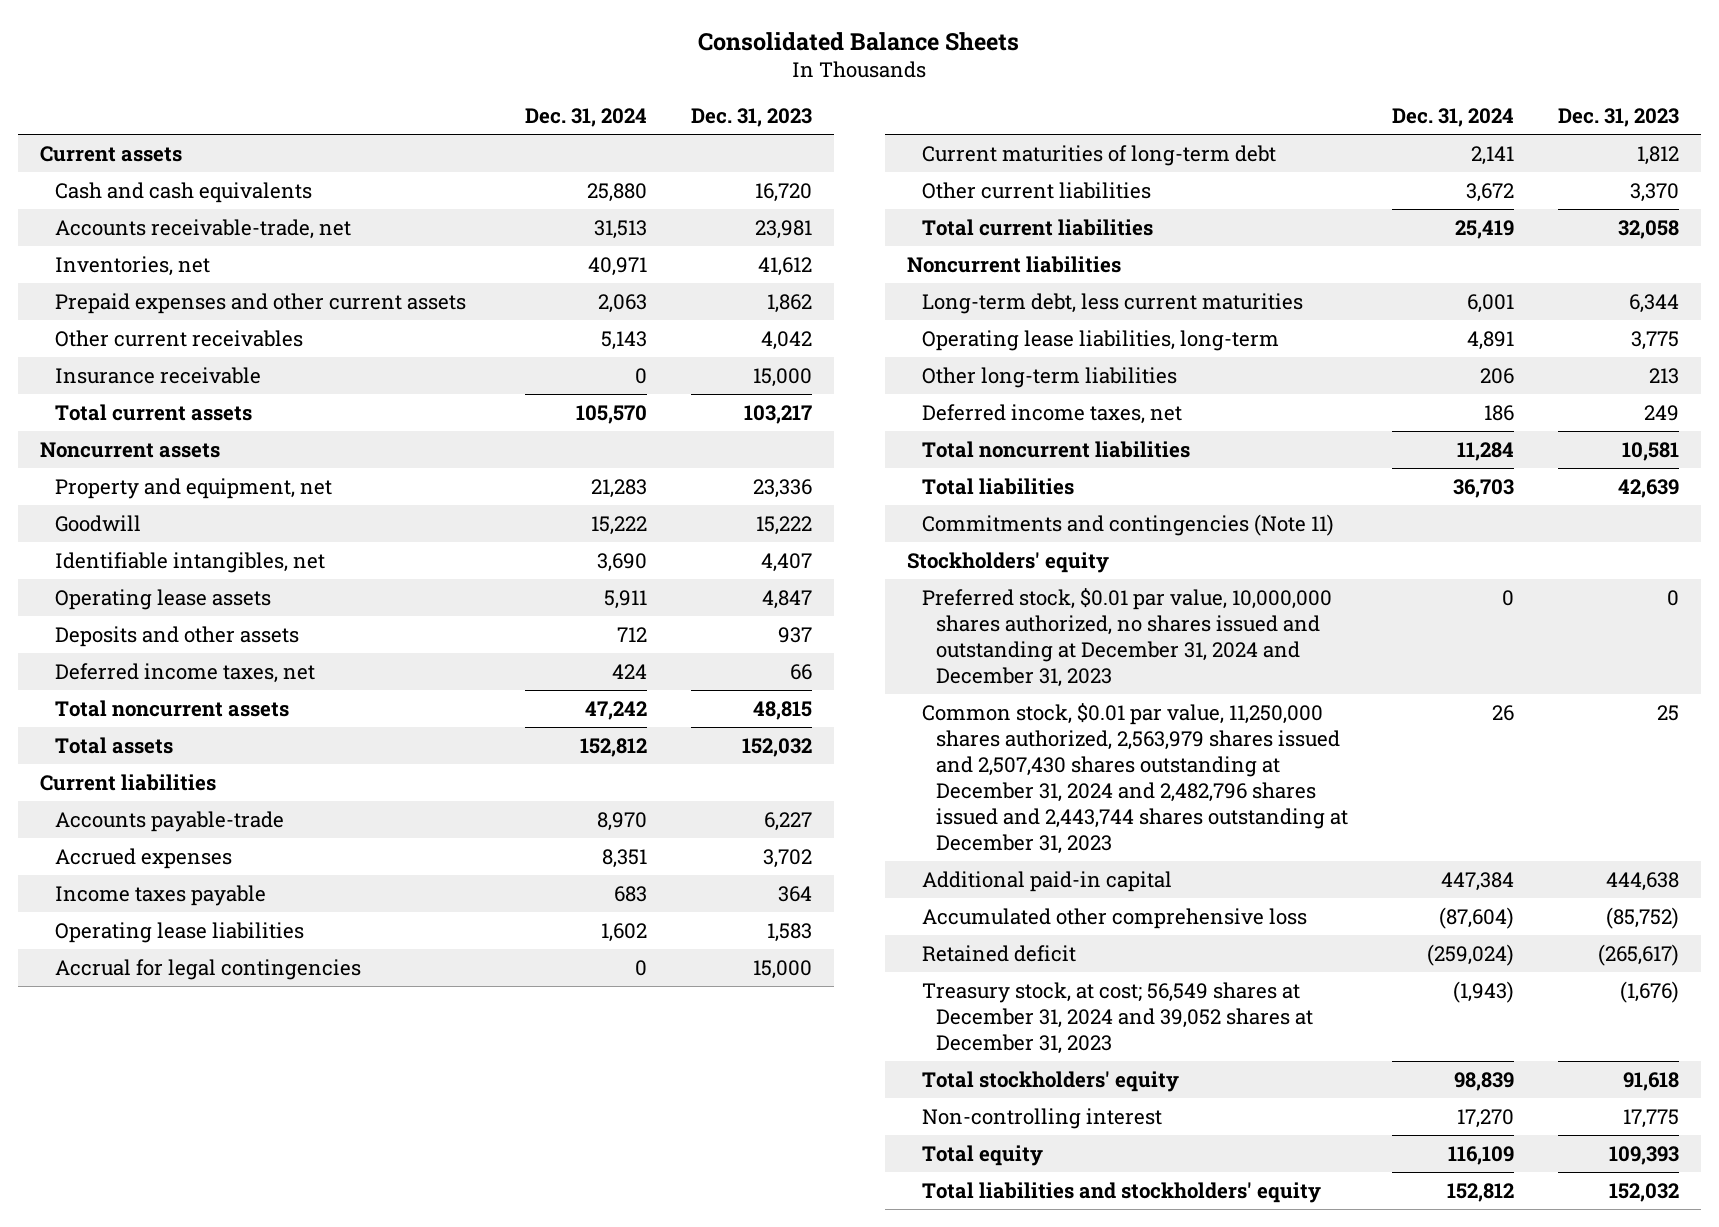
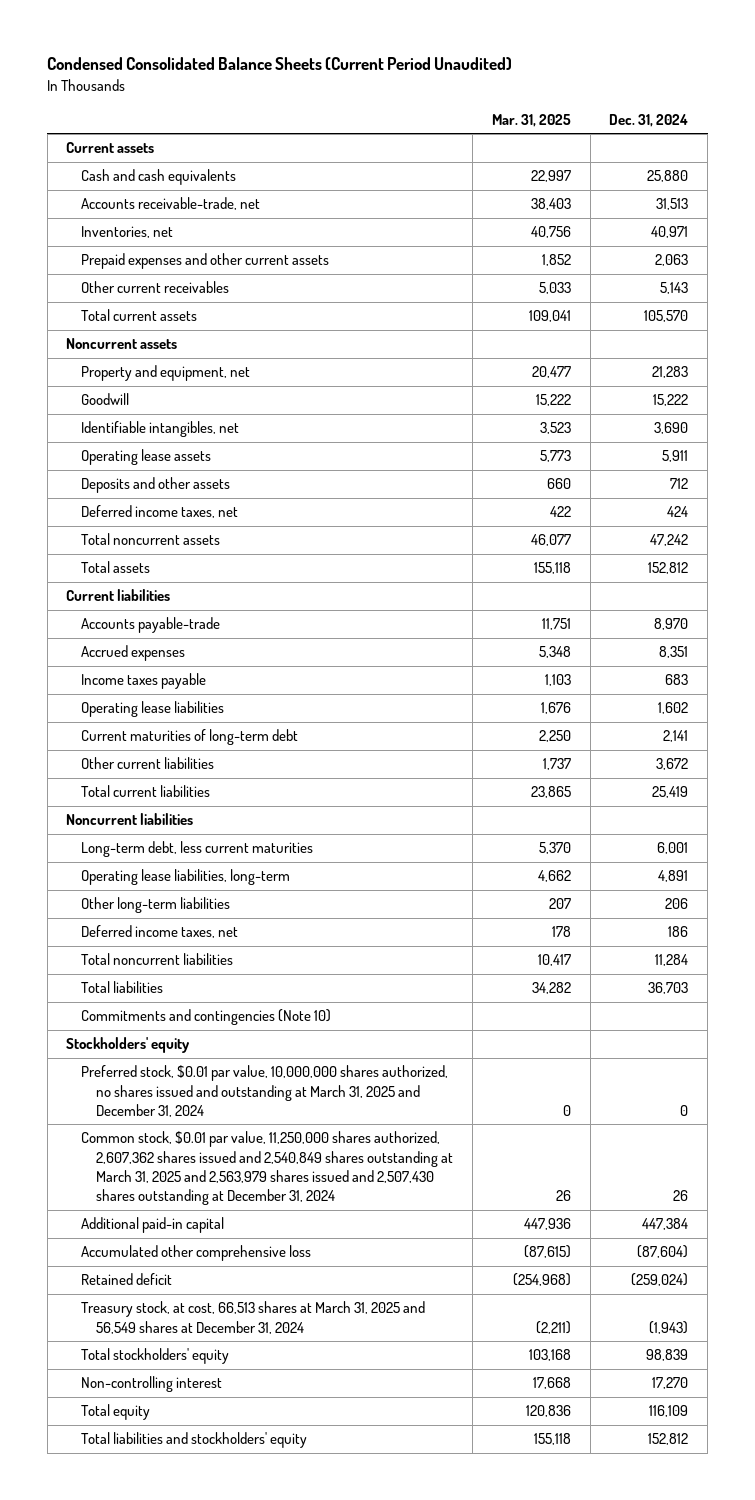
- Consolidated Balance Sheets
+ Condensed Consolidated Balance Sheets (Current Period Unaudited)
- | Dec. 31, 2024 | Dec. 31, 2023
+ | Mar. 31, 2025 | Dec. 31, 2024
- Insurance receivable | 0 | 15,000
- Accrual for legal contingencies | 0 | 15,000
- Commitments and contingencies (Note 11)
+ Commitments and contingencies (Note 10)
- Preferred stock, $0.01 par value, 10,000,000 shares authorized, no shares issued and outstanding at December 31, 2024 and December 31, 2023 | 0 | 0
- Common stock, $0.01 par value, 11,250,000 shares authorized, 2,563,979 shares issued and 2,507,430 shares outstanding at December 31, 2024 and 2,482,796 shares issued and 2,443,744 shares outstanding at December 31, 2023 | 26 | 25
+ Preferred stock, $0.01 par value, 10,000,000 shares authorized, no shares issued and outstanding at March 31, 2025 and December 31, 2024 | 0 | 0
+ Common stock, $0.01 par value, 11,250,000 shares authorized, 2,607,362 shares issued and 2,540,849 shares outstanding at March 31, 2025 and 2,563,979 shares issued and 2,507,430 shares outstanding at December 31, 2024 | 26 | 26
- Treasury stock, at cost; 56,549 shares at December 31, 2024 and 39,052 shares at December 31, 2023 | (1,943) | (1,676)
+ Treasury stock, at cost, 66,513 shares at March 31, 2025 and 56,549 shares at December 31, 2024 | (2,211) | (1,943)

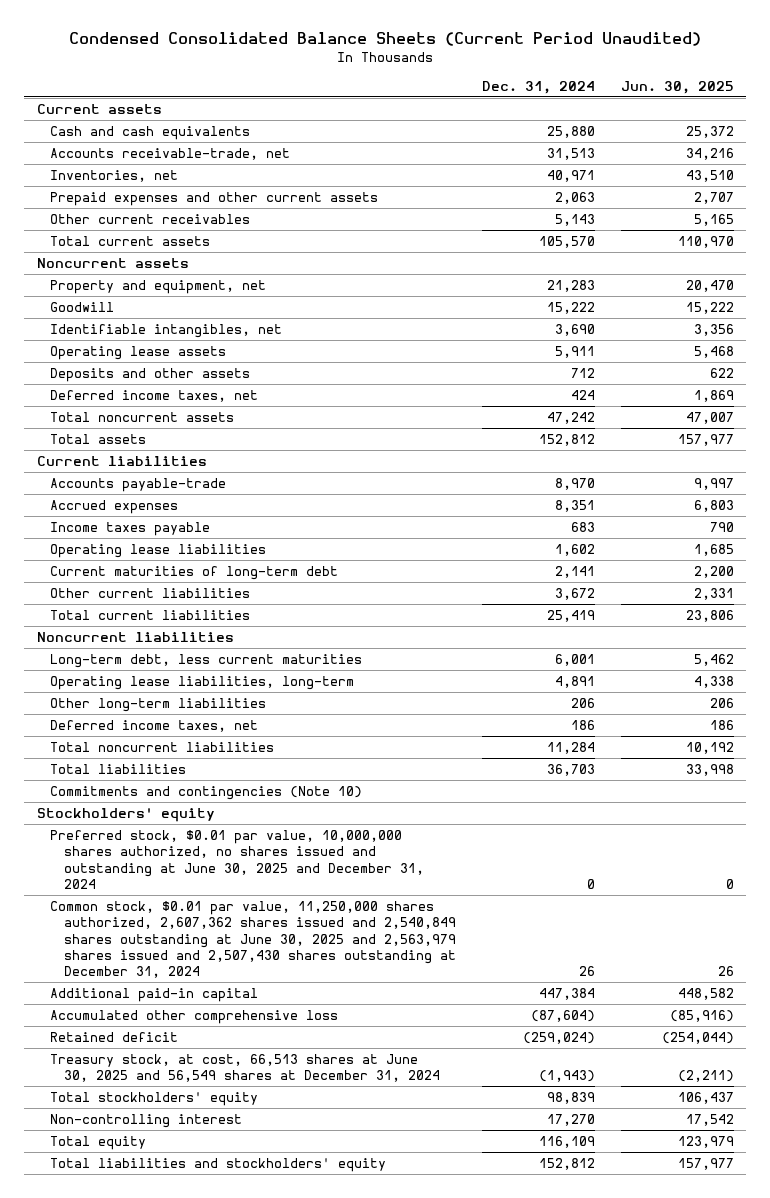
- | Mar. 31, 2025 | Dec. 31, 2024
+ | Dec. 31, 2024 | Jun. 30, 2025
- Preferred stock, $0.01 par value, 10,000,000 shares authorized, no shares issued and outstanding at March 31, 2025 and December 31, 2024 | 0 | 0
- Common stock, $0.01 par value, 11,250,000 shares authorized, 2,607,362 shares issued and 2,540,849 shares outstanding at March 31, 2025 and 2,563,979 shares issued and 2,507,430 shares outstanding at December 31, 2024 | 26 | 26
+ Preferred stock, $0.01 par value, 10,000,000 shares authorized, no shares issued and outstanding at June 30, 2025 and December 31, 2024 | 0 | 0
+ Common stock, $0.01 par value, 11,250,000 shares authorized, 2,607,362 shares issued and 2,540,849 shares outstanding at June 30, 2025 and 2,563,979 shares issued and 2,507,430 shares outstanding at December 31, 2024 | 26 | 26
- Treasury stock, at cost, 66,513 shares at March 31, 2025 and 56,549 shares at December 31, 2024 | (2,211) | (1,943)
+ Treasury stock, at cost, 66,513 shares at June 30, 2025 and 56,549 shares at December 31, 2024 | (1,943) | (2,211)

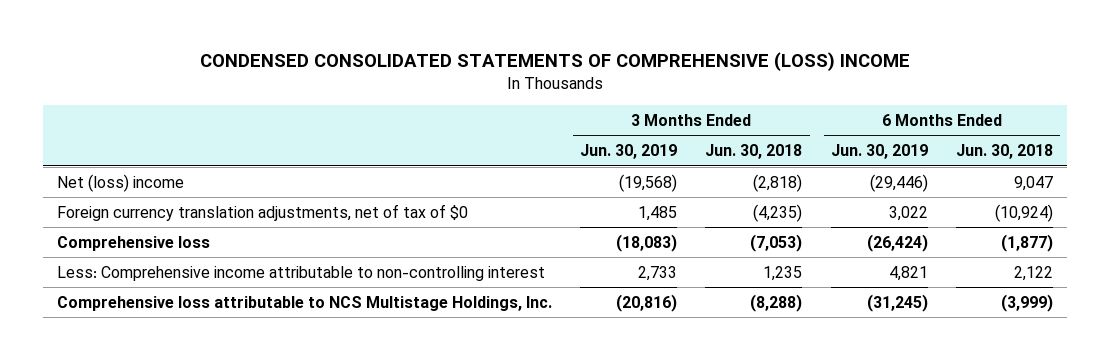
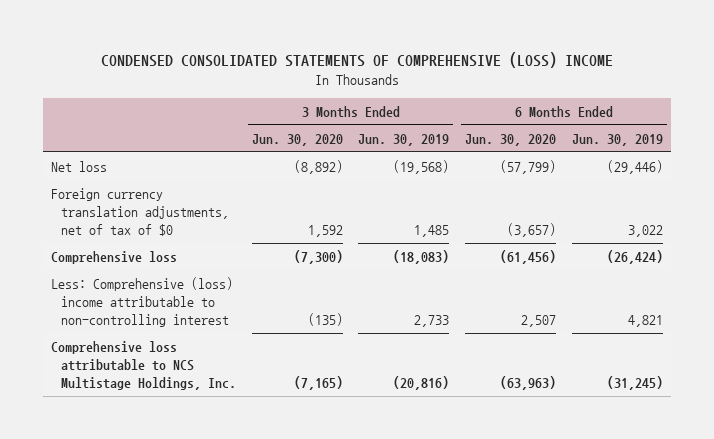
- | 3 Months Ended Jun. 30, 2019 | 3 Months Ended Jun. 30, 2018 | 6 Months Ended Jun. 30, 2019 | 6 Months Ended Jun. 30, 2018
+ | 3 Months Ended Jun. 30, 2020 | 3 Months Ended Jun. 30, 2019 | 6 Months Ended Jun. 30, 2020 | 6 Months Ended Jun. 30, 2019
- Net (loss) income | (19,568) | (2,818) | (29,446) | 9,047
+ Net loss | (8,892) | (19,568) | (57,799) | (29,446)
- Less: Comprehensive income attributable to non-controlling interest | 2,733 | 1,235 | 4,821 | 2,122
+ Less: Comprehensive (loss) income attributable to non-controlling interest | (135) | 2,733 | 2,507 | 4,821

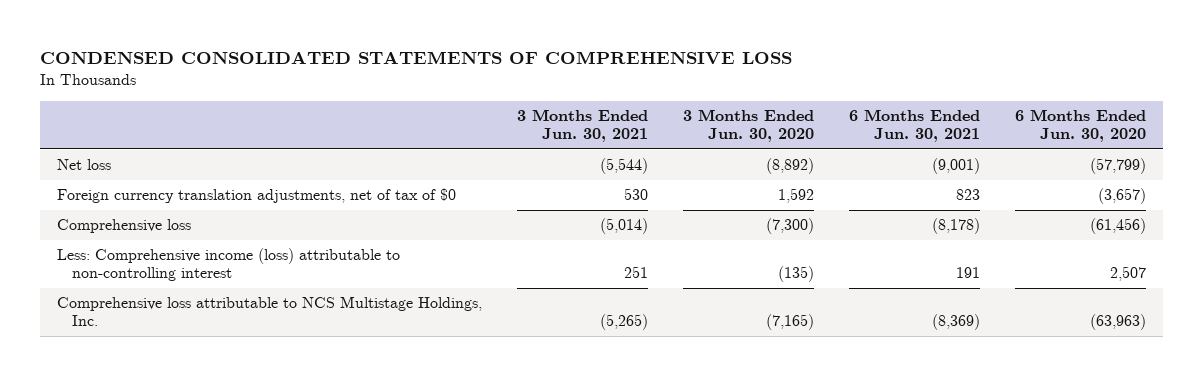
- CONDENSED CONSOLIDATED STATEMENTS OF COMPREHENSIVE (LOSS) INCOME
+ CONDENSED CONSOLIDATED STATEMENTS OF COMPREHENSIVE LOSS
- | 3 Months Ended Jun. 30, 2020 | 3 Months Ended Jun. 30, 2019 | 6 Months Ended Jun. 30, 2020 | 6 Months Ended Jun. 30, 2019
+ | 3 Months Ended Jun. 30, 2021 | 3 Months Ended Jun. 30, 2020 | 6 Months Ended Jun. 30, 2021 | 6 Months Ended Jun. 30, 2020
- Less: Comprehensive (loss) income attributable to non-controlling interest | (135) | 2,733 | 2,507 | 4,821
+ Less: Comprehensive income (loss) attributable to non-controlling interest | 251 | (135) | 191 | 2,507

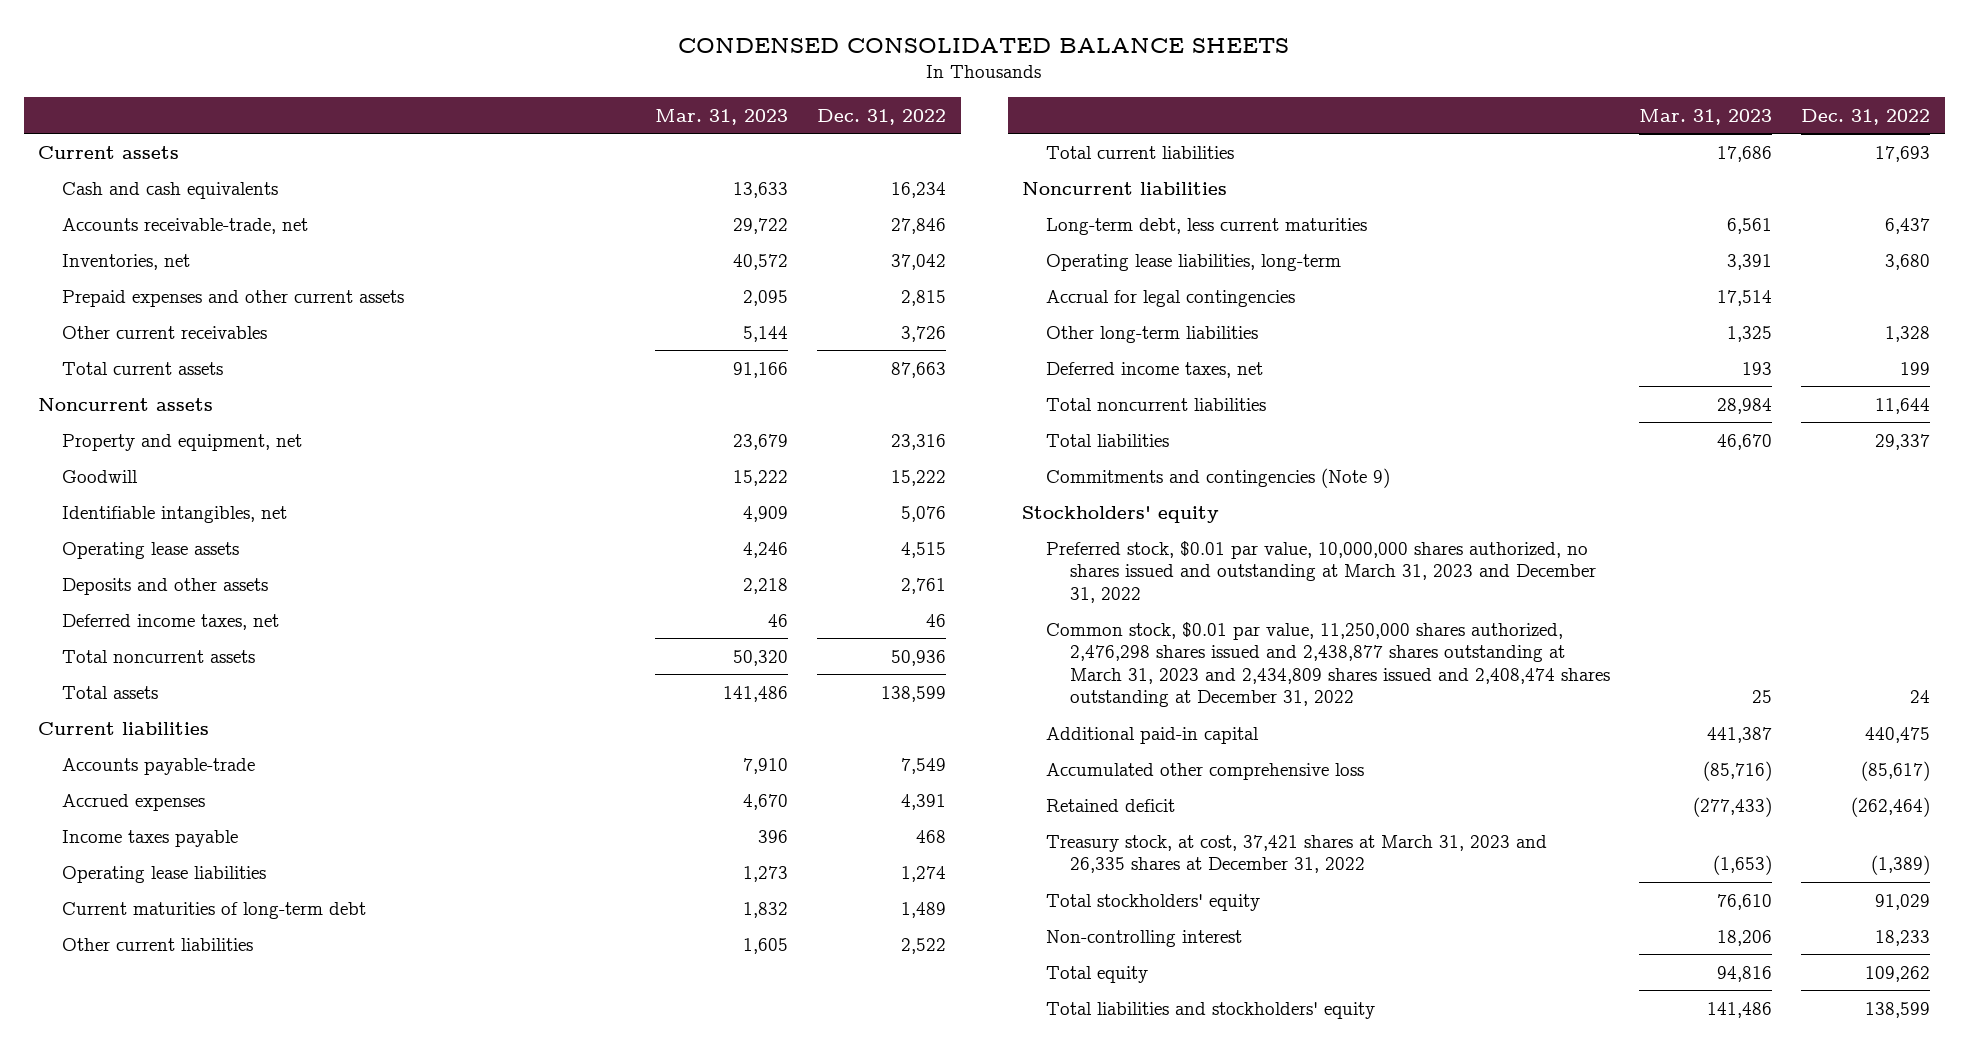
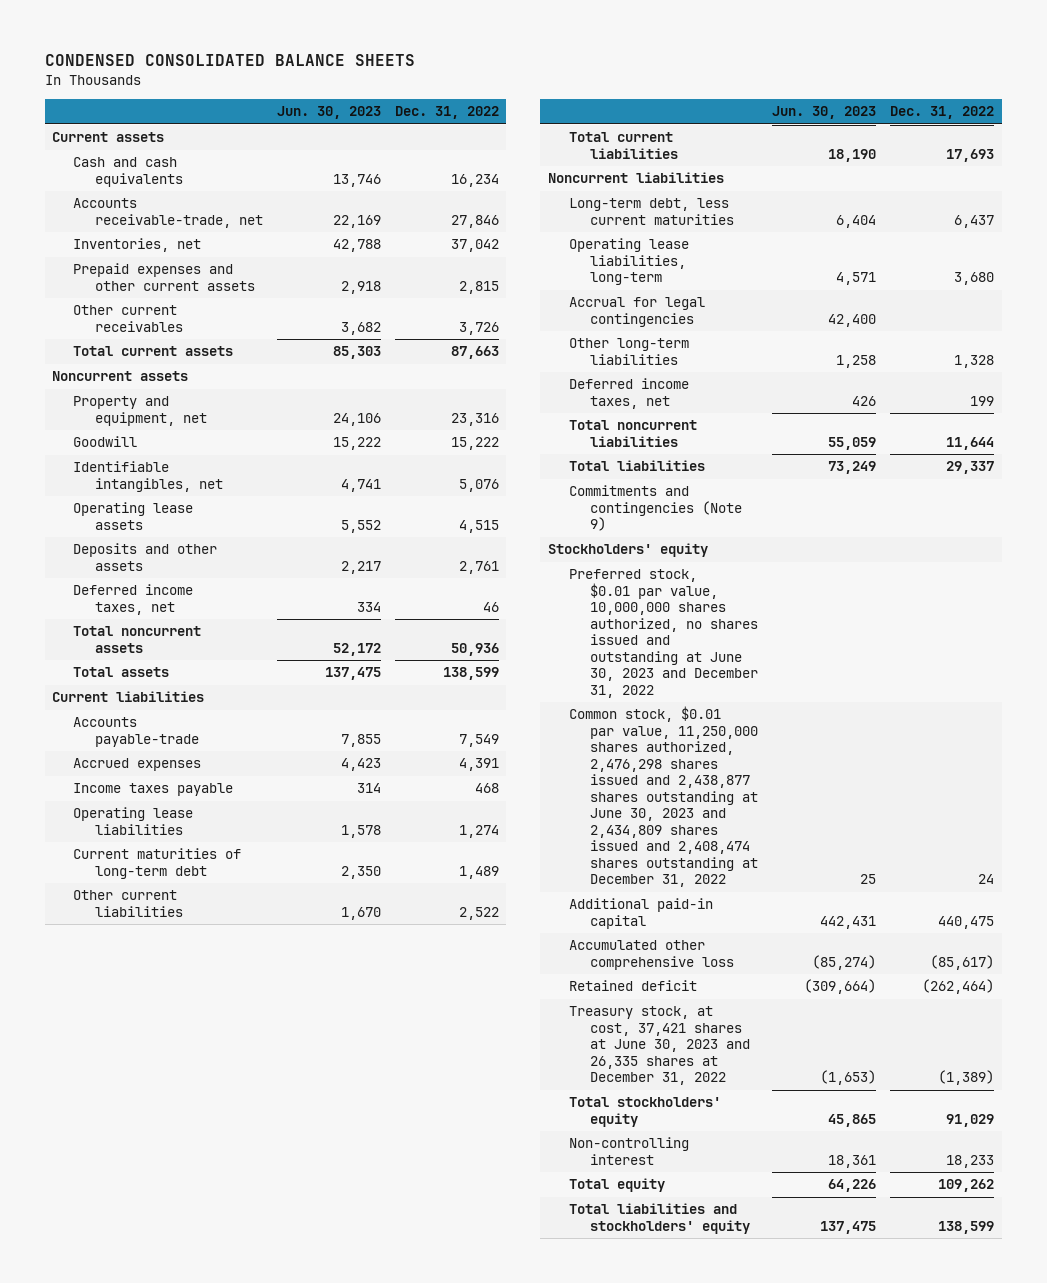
- | Mar. 31, 2023 | Dec. 31, 2022
+ | Jun. 30, 2023 | Dec. 31, 2022
- Preferred stock, $0.01 par value, 10,000,000 shares authorized, no shares issued and outstanding at March 31, 2023 and December 31, 2022
- Common stock, $0.01 par value, 11,250,000 shares authorized, 2,476,298 shares issued and 2,438,877 shares outstanding at March 31, 2023 and 2,434,809 shares issued and 2,408,474 shares outstanding at December 31, 2022 | 25 | 24
+ Preferred stock, $0.01 par value, 10,000,000 shares authorized, no shares issued and outstanding at June 30, 2023 and December 31, 2022
+ Common stock, $0.01 par value, 11,250,000 shares authorized, 2,476,298 shares issued and 2,438,877 shares outstanding at June 30, 2023 and 2,434,809 shares issued and 2,408,474 shares outstanding at December 31, 2022 | 25 | 24
- Treasury stock, at cost, 37,421 shares at March 31, 2023 and 26,335 shares at December 31, 2022 | (1,653) | (1,389)
+ Treasury stock, at cost, 37,421 shares at June 30, 2023 and 26,335 shares at December 31, 2022 | (1,653) | (1,389)

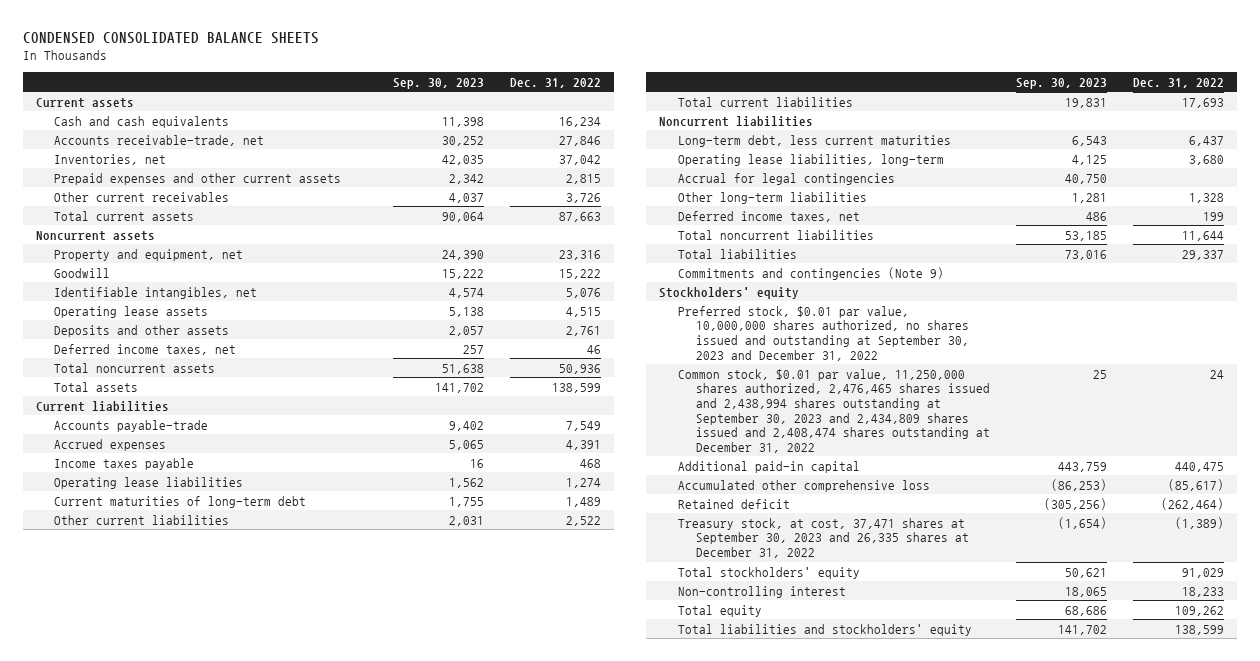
- | Jun. 30, 2023 | Dec. 31, 2022
+ | Sep. 30, 2023 | Dec. 31, 2022
- Preferred stock, $0.01 par value, 10,000,000 shares authorized, no shares issued and outstanding at June 30, 2023 and December 31, 2022
- Common stock, $0.01 par value, 11,250,000 shares authorized, 2,476,298 shares issued and 2,438,877 shares outstanding at June 30, 2023 and 2,434,809 shares issued and 2,408,474 shares outstanding at December 31, 2022 | 25 | 24
+ Preferred stock, $0.01 par value, 10,000,000 shares authorized, no shares issued and outstanding at September 30, 2023 and December 31, 2022
+ Common stock, $0.01 par value, 11,250,000 shares authorized, 2,476,465 shares issued and 2,438,994 shares outstanding at September 30, 2023 and 2,434,809 shares issued and 2,408,474 shares outstanding at December 31, 2022 | 25 | 24
- Treasury stock, at cost, 37,421 shares at June 30, 2023 and 26,335 shares at December 31, 2022 | (1,653) | (1,389)
+ Treasury stock, at cost, 37,471 shares at September 30, 2023 and 26,335 shares at December 31, 2022 | (1,654) | (1,389)

